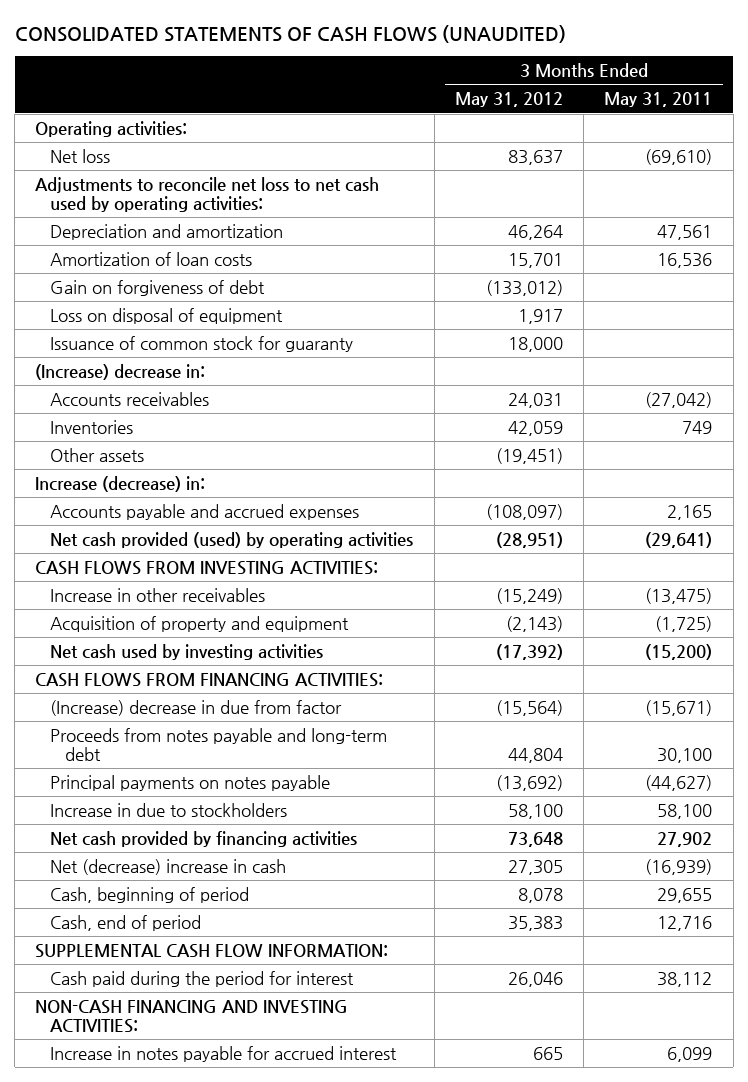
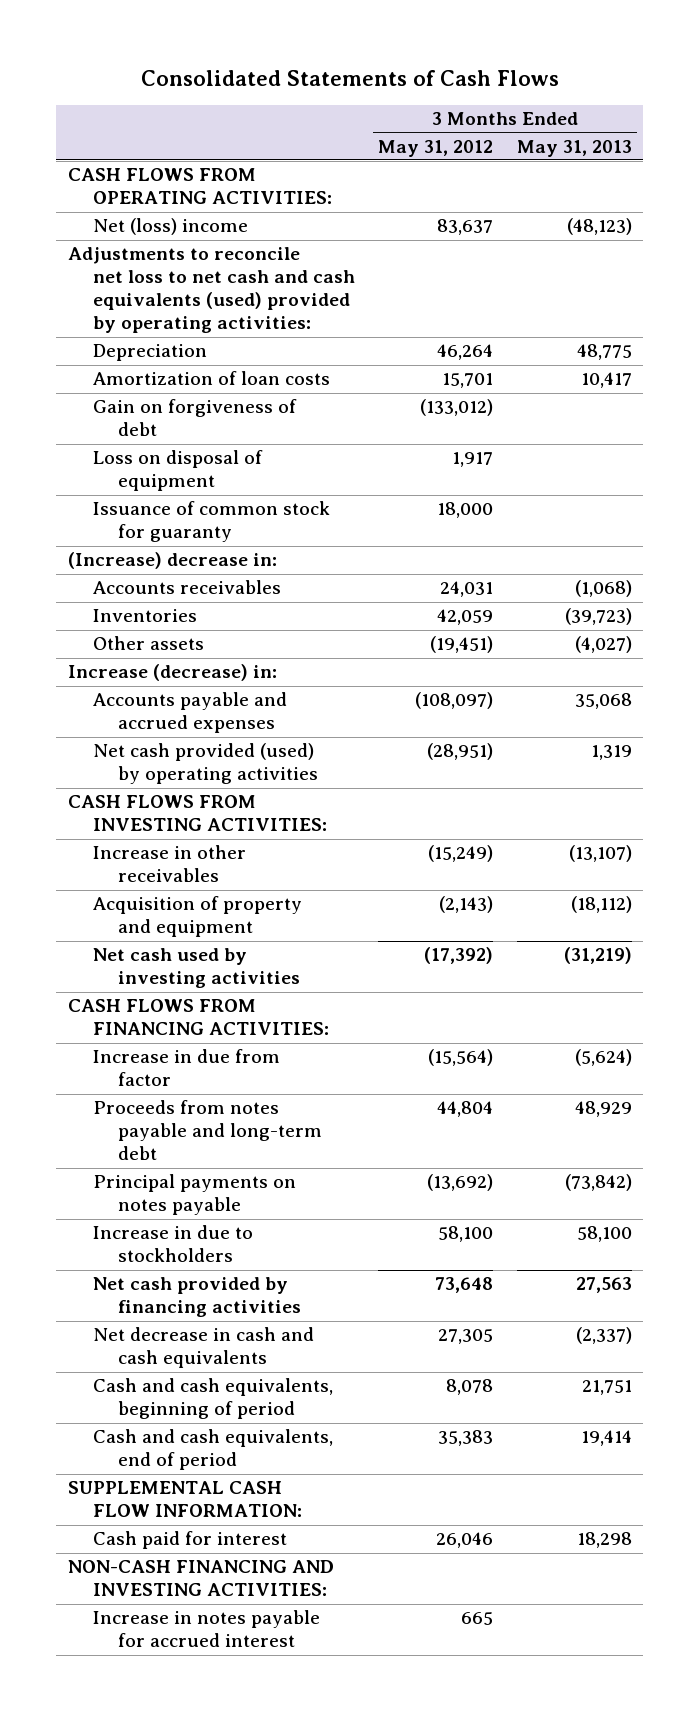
- CONSOLIDATED STATEMENTS OF CASH FLOWS (UNAUDITED)
+ Consolidated Statements of Cash Flows
- | 3 Months Ended May 31, 2012 | 3 Months Ended May 31, 2011
+ | 3 Months Ended May 31, 2012 | 3 Months Ended May 31, 2013
- Operating activities:
- Net loss | 83,637 | (69,610)
- Adjustments to reconcile net loss to net cash used by operating activities:
- Depreciation and amortization | 46,264 | 47,561
+ CASH FLOWS FROM OPERATING ACTIVITIES:
+ Net (loss) income | 83,637 | (48,123)
+ Adjustments to reconcile net loss to net cash and cash equivalents (used) provided by operating activities:
+ Depreciation | 46,264 | 48,775
- (Increase) decrease in due from factor | (15,564) | (15,671)
+ Increase in due from factor | (15,564) | (5,624)
- Net (decrease) increase in cash | 27,305 | (16,939)
- Cash, beginning of period | 8,078 | 29,655
- Cash, end of period | 35,383 | 12,716
+ Net decrease in cash and cash equivalents | 27,305 | (2,337)
+ Cash and cash equivalents, beginning of period | 8,078 | 21,751
+ Cash and cash equivalents, end of period | 35,383 | 19,414
- Cash paid during the period for interest | 26,046 | 38,112
+ Cash paid for interest | 26,046 | 18,298

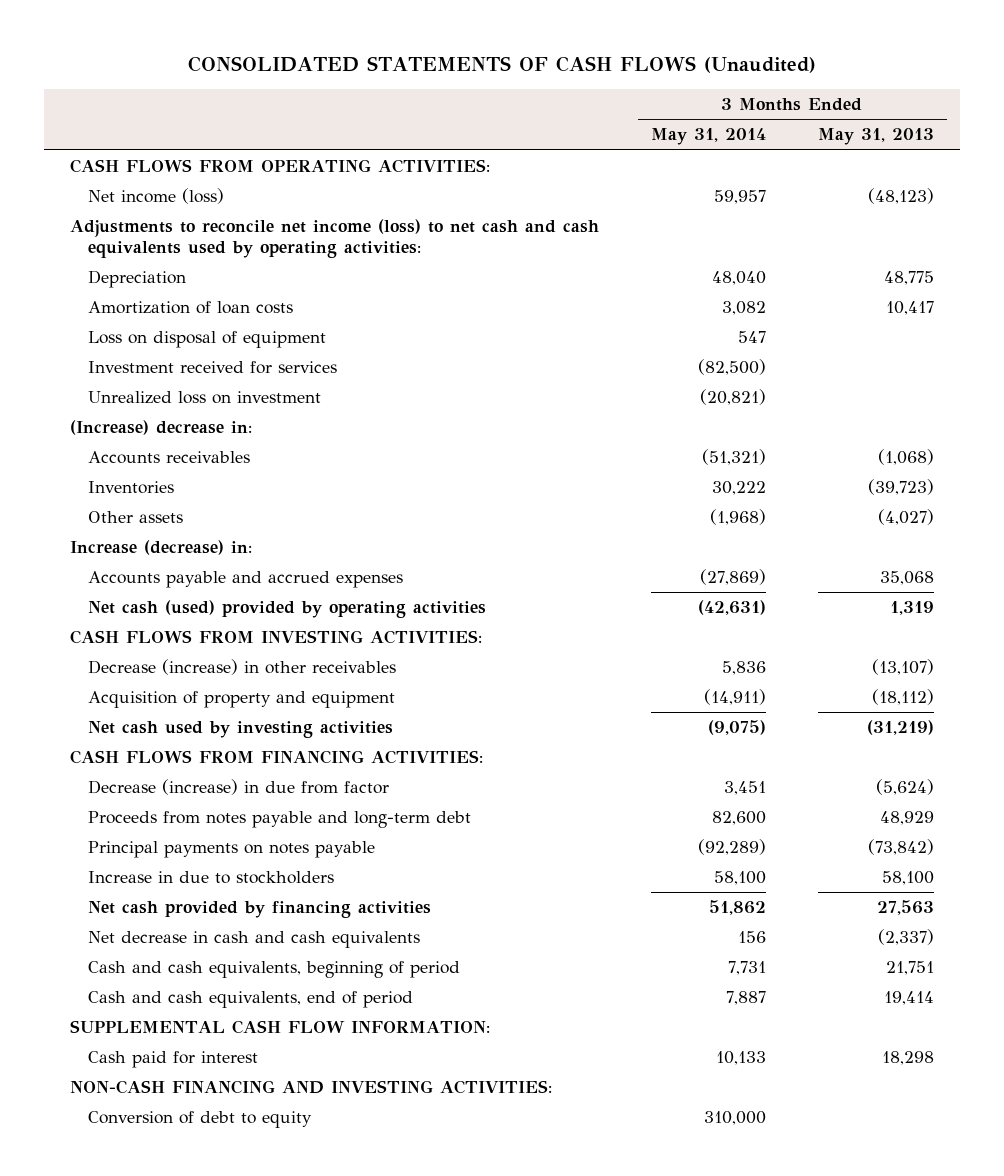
- Consolidated Statements of Cash Flows
+ CONSOLIDATED STATEMENTS OF CASH FLOWS (Unaudited)
- | 3 Months Ended May 31, 2012 | 3 Months Ended May 31, 2013
+ | 3 Months Ended May 31, 2014 | 3 Months Ended May 31, 2013
- Net (loss) income | 83,637 | (48,123)
- Adjustments to reconcile net loss to net cash and cash equivalents (used) provided by operating activities:
+ Net income (loss) | 59,957 | (48,123)
+ Adjustments to reconcile net income (loss) to net cash and cash equivalents used by operating activities:
- Gain on forgiveness of debt | (133,012) |
- Issuance of common stock for guaranty | 18,000 |
+ Investment received for services | (82,500) |
+ Unrealized loss on investment | (20,821) |
- Net cash provided (used) by operating activities | (28,951) | 1,319
+ Net cash (used) provided by operating activities | (42,631) | 1,319
- Increase in other receivables | (15,249) | (13,107)
+ Decrease (increase) in other receivables | 5,836 | (13,107)
- Increase in due from factor | (15,564) | (5,624)
+ Decrease (increase) in due from factor | 3,451 | (5,624)
- Increase in notes payable for accrued interest | 665 |
+ Conversion of debt to equity | 310,000 |

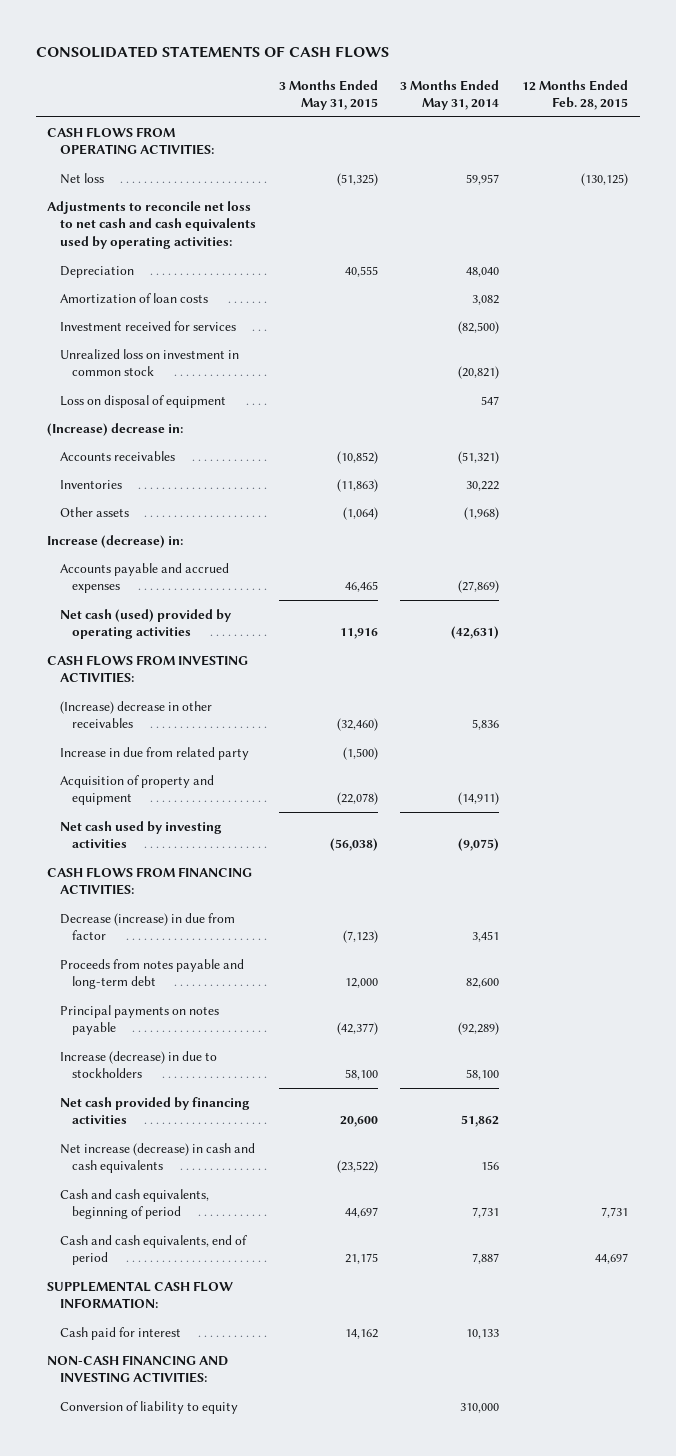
- CONSOLIDATED STATEMENTS OF CASH FLOWS (Unaudited)
+ CONSOLIDATED STATEMENTS OF CASH FLOWS
- | 3 Months Ended May 31, 2014 | 3 Months Ended May 31, 2013
+ | 3 Months Ended May 31, 2015 | 3 Months Ended May 31, 2014 | 12 Months Ended Feb. 28, 2015
- Net income (loss) | 59,957 | (48,123)
- Adjustments to reconcile net income (loss) to net cash and cash equivalents used by operating activities:
+ Net loss | (51,325) | 59,957 | (130,125)
+ Adjustments to reconcile net loss to net cash and cash equivalents used by operating activities:
- Unrealized loss on investment | (20,821) |
+ Unrealized loss on investment in common stock | | (20,821) |
moved down: Loss on disposal of equipment | | 547 |
- Decrease (increase) in other receivables | 5,836 | (13,107)
+ (Increase) decrease in other receivables | (32,460) | 5,836 |
+ Increase in due from related party | (1,500) | |
- Increase in due to stockholders | 58,100 | 58,100
+ Increase (decrease) in due to stockholders | 58,100 | 58,100 |
- Net decrease in cash and cash equivalents | 156 | (2,337)
+ Net increase (decrease) in cash and cash equivalents | (23,522) | 156 |
- Conversion of debt to equity | 310,000 |
+ Conversion of liability to equity | | 310,000 |

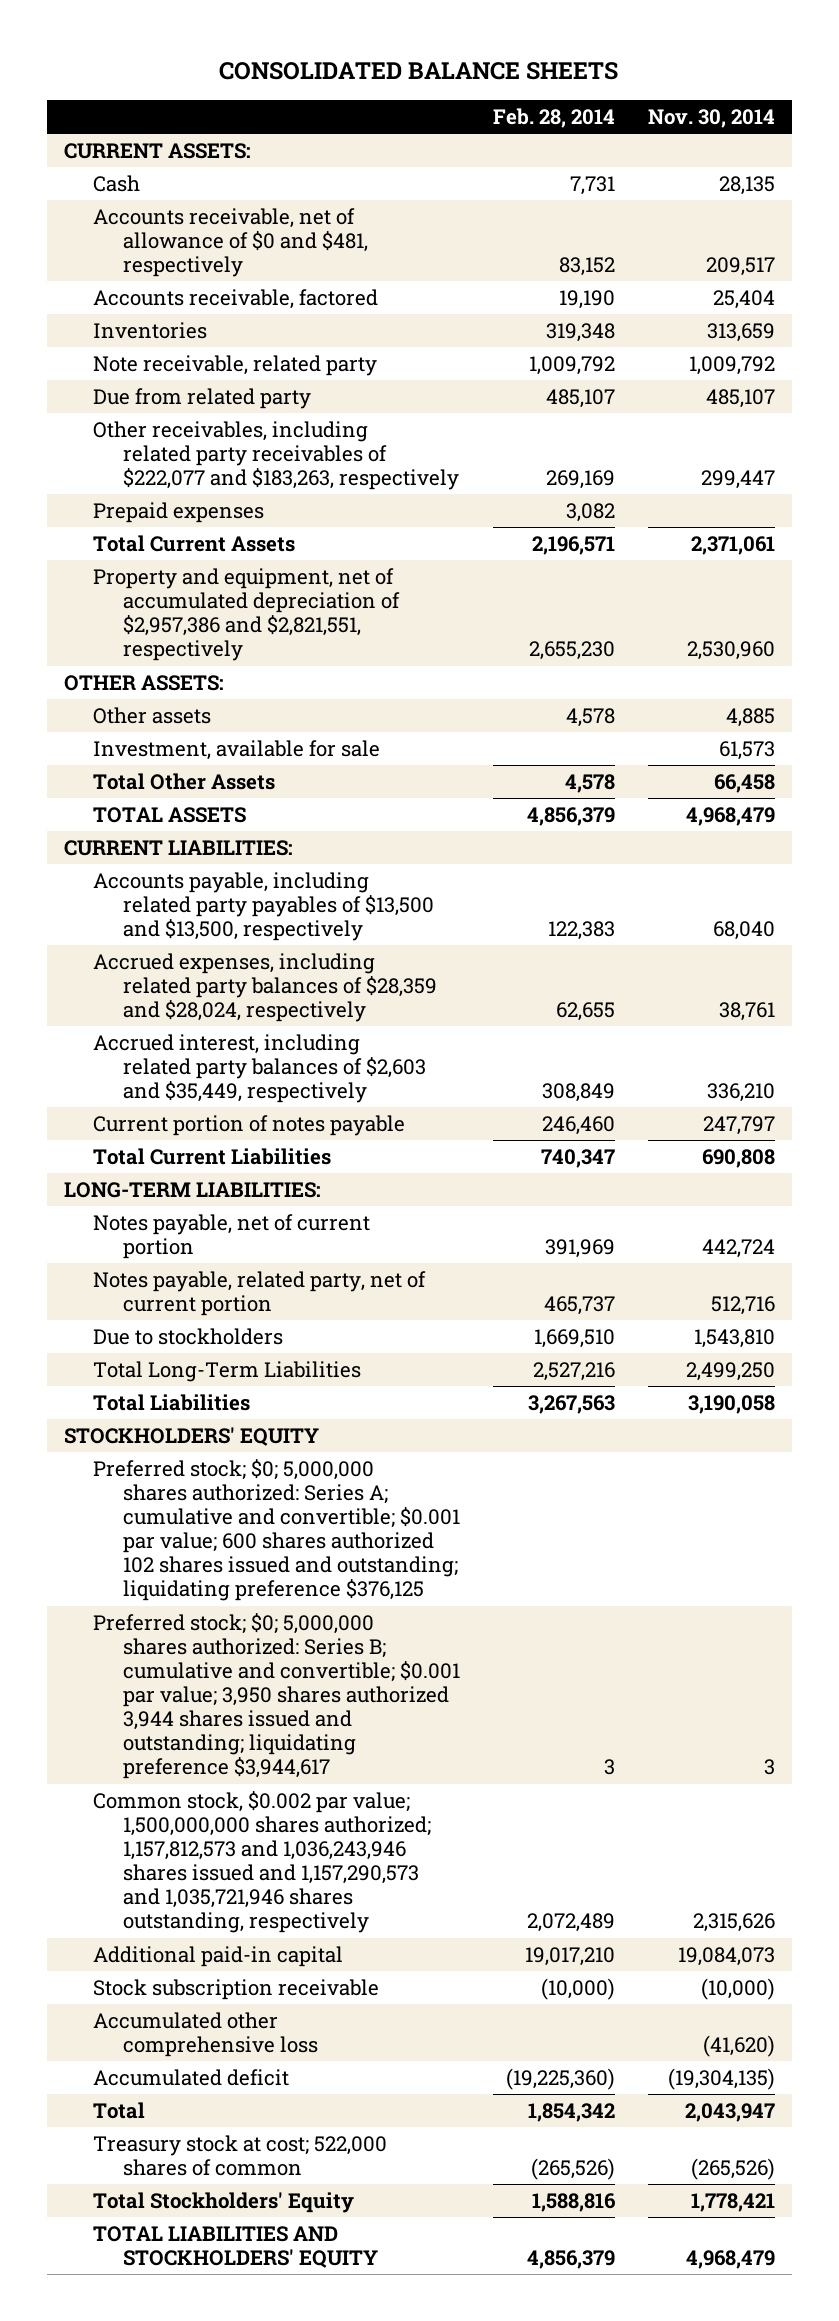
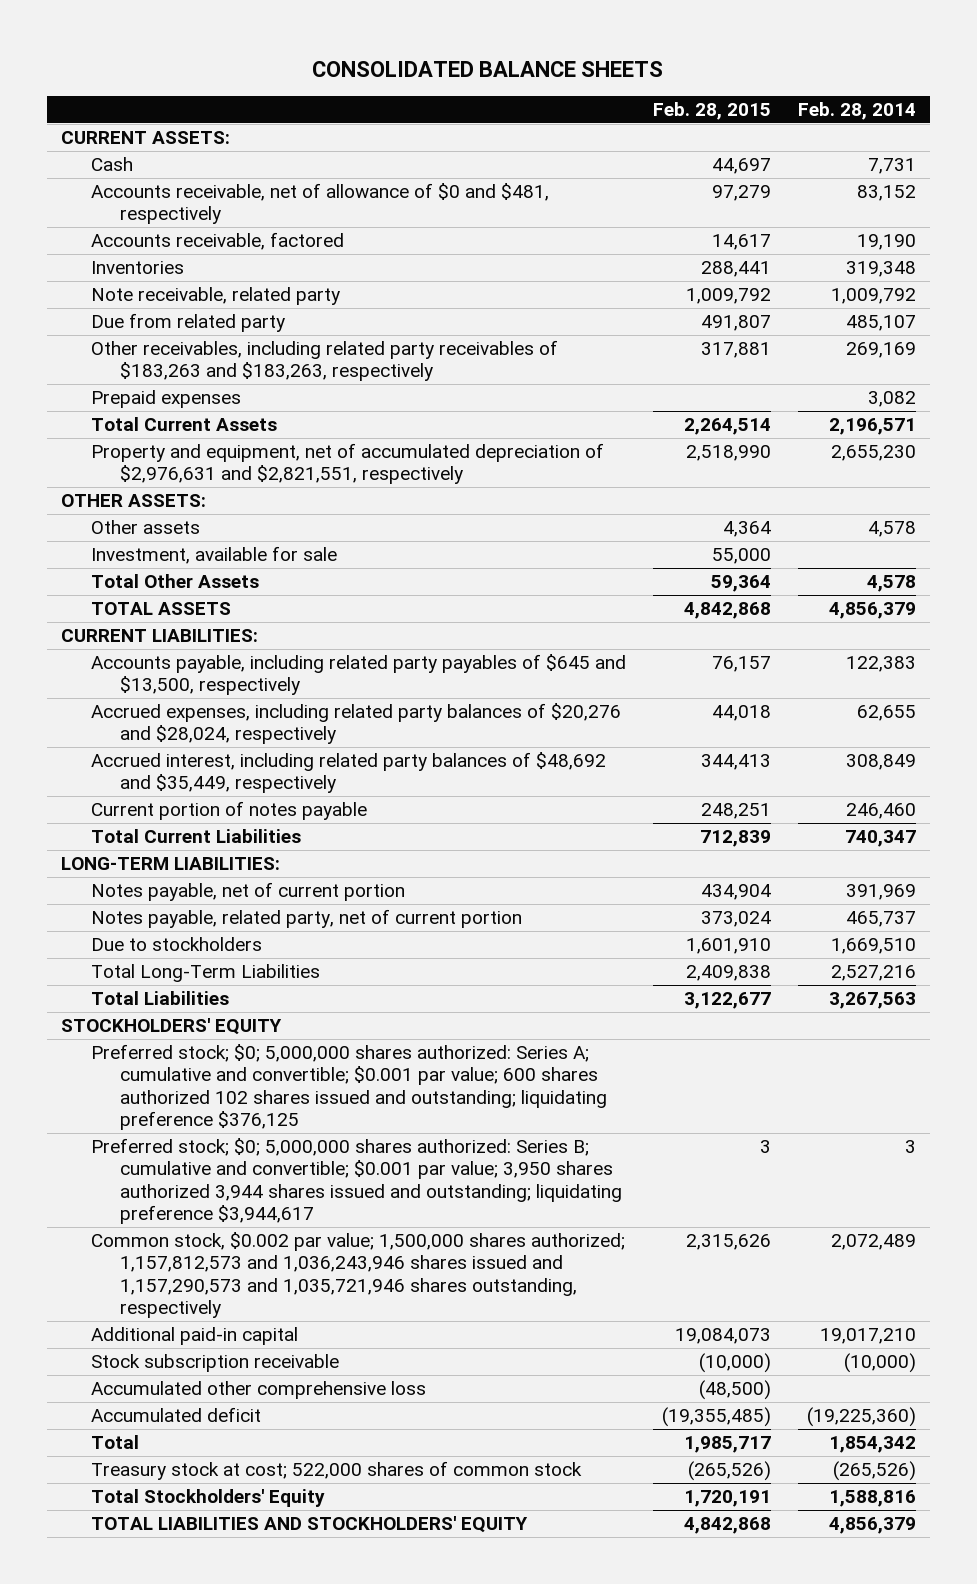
- | Feb. 28, 2014 | Nov. 30, 2014
+ | Feb. 28, 2015 | Feb. 28, 2014
- Other receivables, including related party receivables of $222,077 and $183,263, respectively | 269,169 | 299,447
+ Other receivables, including related party receivables of $183,263 and $183,263, respectively | 317,881 | 269,169
- Property and equipment, net of accumulated depreciation of $2,957,386 and $2,821,551, respectively | 2,655,230 | 2,530,960
+ Property and equipment, net of accumulated depreciation of $2,976,631 and $2,821,551, respectively | 2,518,990 | 2,655,230
- Accounts payable, including related party payables of $13,500 and $13,500, respectively | 122,383 | 68,040
- Accrued expenses, including related party balances of $28,359 and $28,024, respectively | 62,655 | 38,761
- Accrued interest, including related party balances of $2,603 and $35,449, respectively | 308,849 | 336,210
+ Accounts payable, including related party payables of $645 and $13,500, respectively | 76,157 | 122,383
+ Accrued expenses, including related party balances of $20,276 and $28,024, respectively | 44,018 | 62,655
+ Accrued interest, including related party balances of $48,692 and $35,449, respectively | 344,413 | 308,849
- Common stock, $0.002 par value; 1,500,000,000 shares authorized; 1,157,812,573 and 1,036,243,946 shares issued and 1,157,290,573 and 1,035,721,946 shares outstanding, respectively | 2,072,489 | 2,315,626
+ Common stock, $0.002 par value; 1,500,000 shares authorized; 1,157,812,573 and 1,036,243,946 shares issued and 1,157,290,573 and 1,035,721,946 shares outstanding, respectively | 2,315,626 | 2,072,489
- Treasury stock at cost; 522,000 shares of common | (265,526) | (265,526)
+ Treasury stock at cost; 522,000 shares of common stock | (265,526) | (265,526)

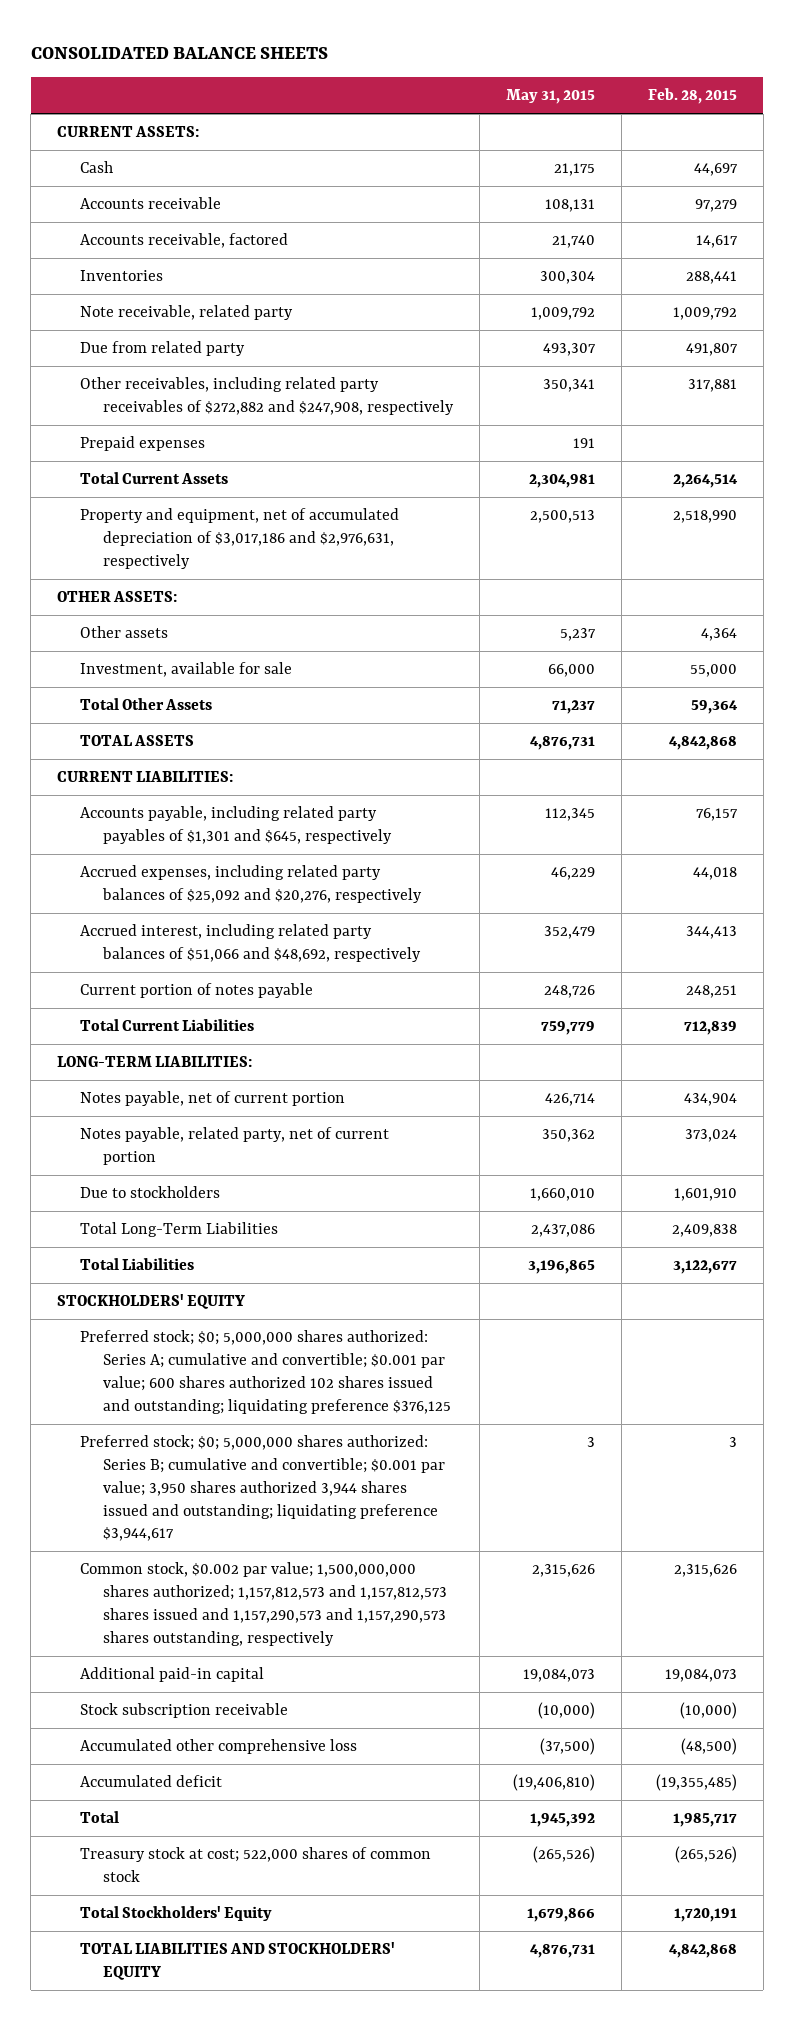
- | Feb. 28, 2015 | Feb. 28, 2014
+ | May 31, 2015 | Feb. 28, 2015
- Accounts receivable, net of allowance of $0 and $481, respectively | 97,279 | 83,152
+ Accounts receivable | 108,131 | 97,279
- Other receivables, including related party receivables of $183,263 and $183,263, respectively | 317,881 | 269,169
+ Other receivables, including related party receivables of $272,882 and $247,908, respectively | 350,341 | 317,881
- Property and equipment, net of accumulated depreciation of $2,976,631 and $2,821,551, respectively | 2,518,990 | 2,655,230
+ Property and equipment, net of accumulated depreciation of $3,017,186 and $2,976,631, respectively | 2,500,513 | 2,518,990
- Accounts payable, including related party payables of $645 and $13,500, respectively | 76,157 | 122,383
- Accrued expenses, including related party balances of $20,276 and $28,024, respectively | 44,018 | 62,655
- Accrued interest, including related party balances of $48,692 and $35,449, respectively | 344,413 | 308,849
+ Accounts payable, including related party payables of $1,301 and $645, respectively | 112,345 | 76,157
+ Accrued expenses, including related party balances of $25,092 and $20,276, respectively | 46,229 | 44,018
+ Accrued interest, including related party balances of $51,066 and $48,692, respectively | 352,479 | 344,413
- Common stock, $0.002 par value; 1,500,000 shares authorized; 1,157,812,573 and 1,036,243,946 shares issued and 1,157,290,573 and 1,035,721,946 shares outstanding, respectively | 2,315,626 | 2,072,489
+ Common stock, $0.002 par value; 1,500,000,000 shares authorized; 1,157,812,573 and 1,157,812,573 shares issued and 1,157,290,573 and 1,157,290,573 shares outstanding, respectively | 2,315,626 | 2,315,626

